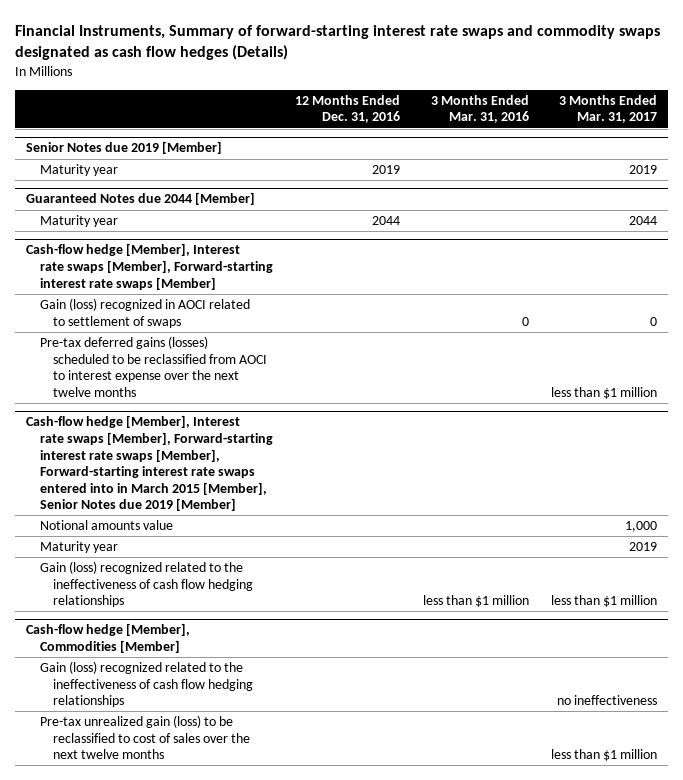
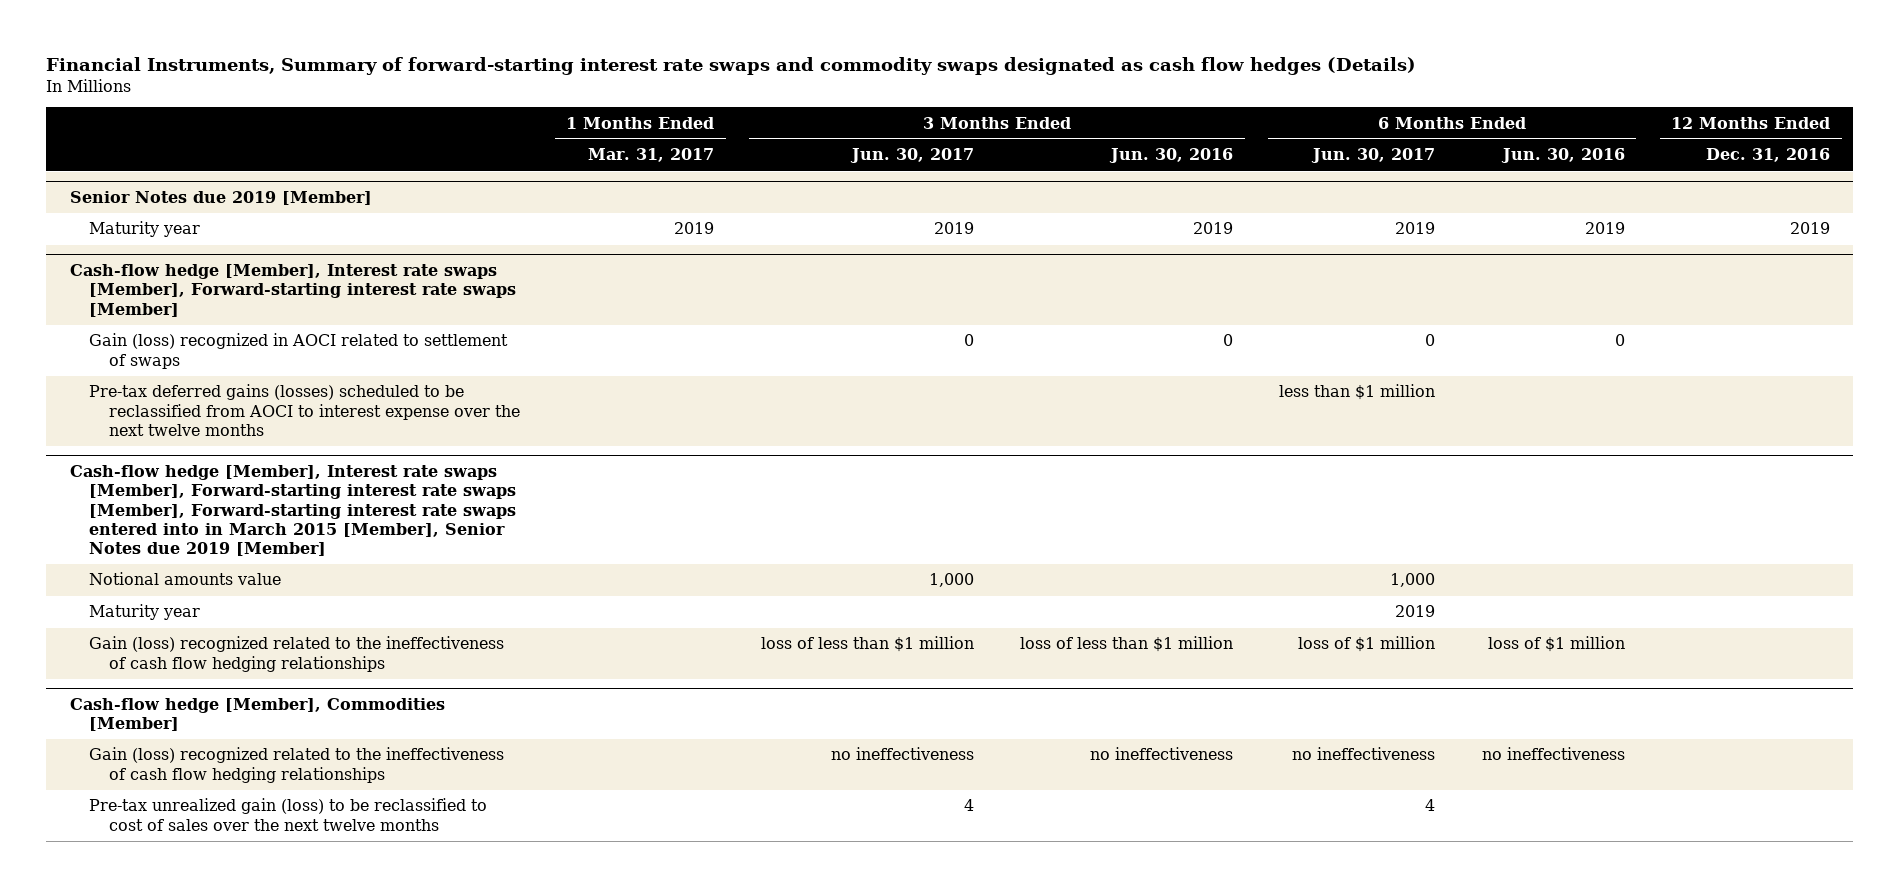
- | 12 Months Ended Dec. 31, 2016 | 3 Months Ended Mar. 31, 2016 | 3 Months Ended Mar. 31, 2017
+ | 1 Months Ended Mar. 31, 2017 | 3 Months Ended Jun. 30, 2017 | 3 Months Ended Jun. 30, 2016 | 6 Months Ended Jun. 30, 2017 | 6 Months Ended Jun. 30, 2016 | 12 Months Ended Dec. 31, 2016
- Guaranteed Notes due 2044 [Member]
- Maturity year | 2044 | | 2044

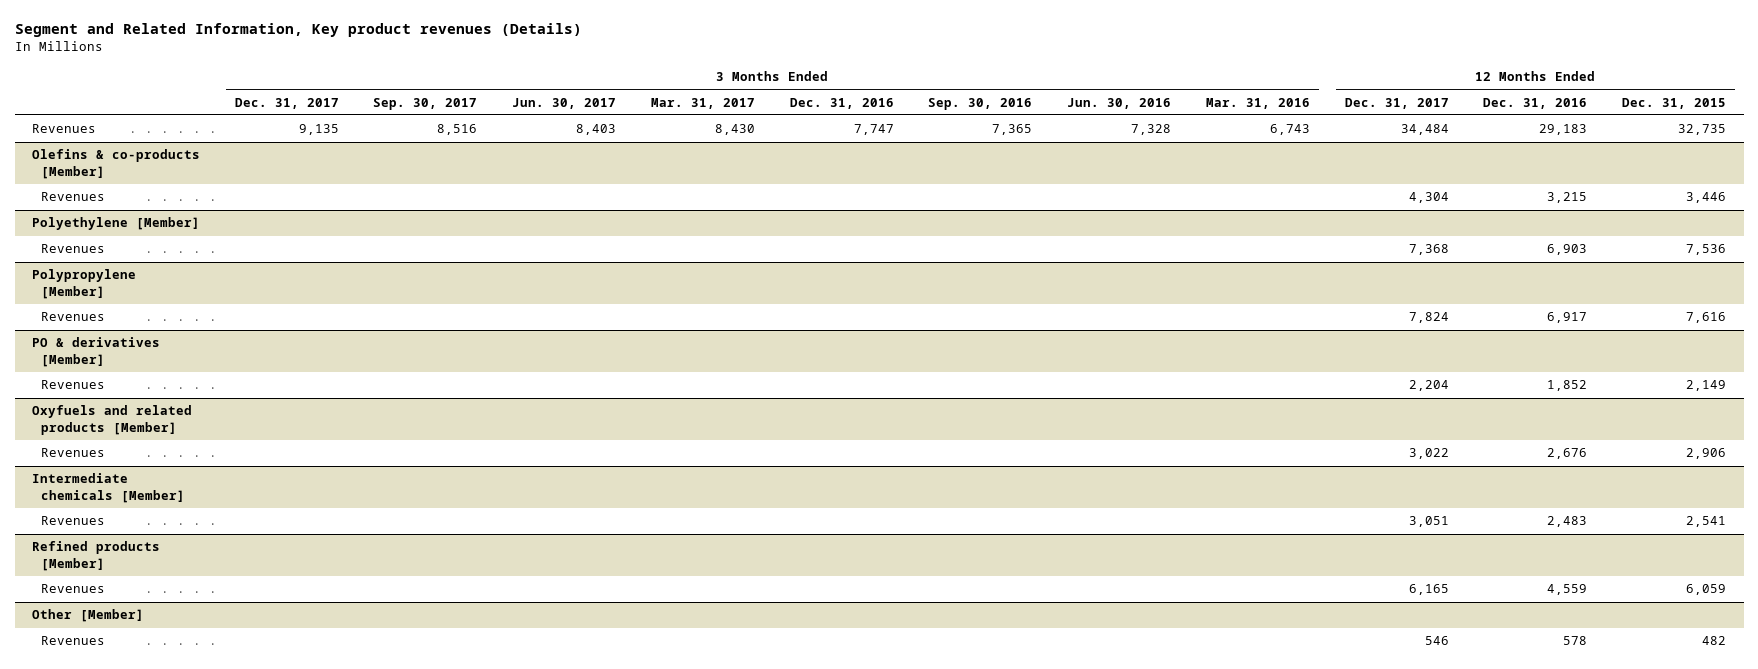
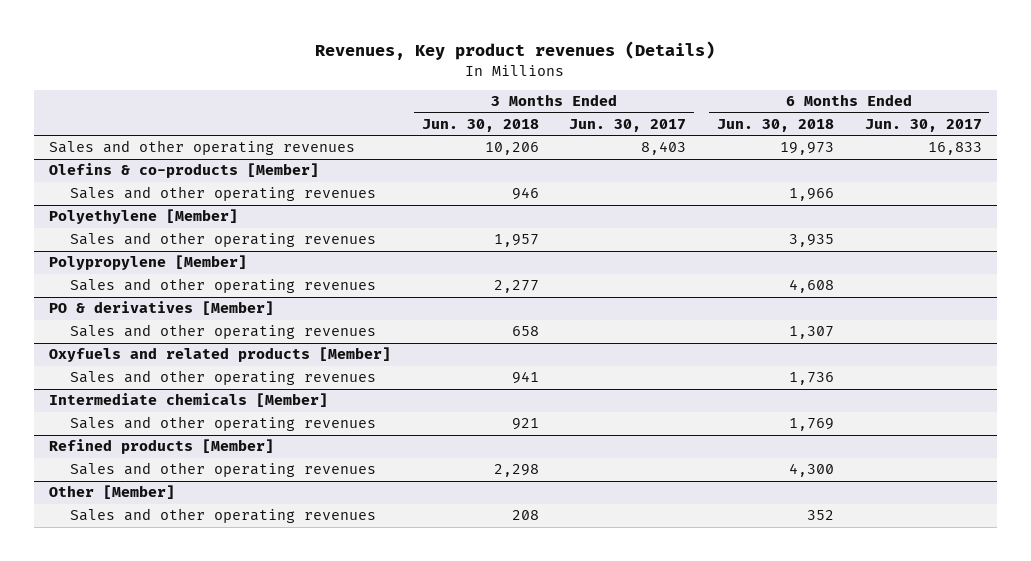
- Segment and Related Information, Key product revenues (Details)
+ Revenues, Key product revenues (Details)
- | 3 Months Ended Dec. 31, 2017 | 3 Months Ended Sep. 30, 2017 | 3 Months Ended Jun. 30, 2017 | 3 Months Ended Mar. 31, 2017 | 3 Months Ended Dec. 31, 2016 | 3 Months Ended Sep. 30, 2016 | 3 Months Ended Jun. 30, 2016 | 3 Months Ended Mar. 31, 2016 | 12 Months Ended Dec. 31, 2017 | 12 Months Ended Dec. 31, 2016 | 12 Months Ended Dec. 31, 2015
+ | 3 Months Ended Jun. 30, 2018 | 3 Months Ended Jun. 30, 2017 | 6 Months Ended Jun. 30, 2018 | 6 Months Ended Jun. 30, 2017
- Revenues | 9,135 | 8,516 | 8,403 | 8,430 | 7,747 | 7,365 | 7,328 | 6,743 | 34,484 | 29,183 | 32,735
+ Sales and other operating revenues | 10,206 | 8,403 | 19,973 | 16,833
@ Olefins & co-products [Member]
- Revenues | | | | | | | | | 4,304 | 3,215 | 3,446
+ Sales and other operating revenues | 946 | | 1,966 |
@ Polyethylene [Member]
- Revenues | | | | | | | | | 7,368 | 6,903 | 7,536
+ Sales and other operating revenues | 1,957 | | 3,935 |
@ Polypropylene [Member]
- Revenues | | | | | | | | | 7,824 | 6,917 | 7,616
+ Sales and other operating revenues | 2,277 | | 4,608 |
@ PO & derivatives [Member]
- Revenues | | | | | | | | | 2,204 | 1,852 | 2,149
+ Sales and other operating revenues | 658 | | 1,307 |
@ Oxyfuels and related products [Member]
- Revenues | | | | | | | | | 3,022 | 2,676 | 2,906
+ Sales and other operating revenues | 941 | | 1,736 |
@ Intermediate chemicals [Member]
- Revenues | | | | | | | | | 3,051 | 2,483 | 2,541
+ Sales and other operating revenues | 921 | | 1,769 |
@ Refined products [Member]
- Revenues | | | | | | | | | 6,165 | 4,559 | 6,059
+ Sales and other operating revenues | 2,298 | | 4,300 |
@ Other [Member]
- Revenues | | | | | | | | | 546 | 578 | 482
+ Sales and other operating revenues | 208 | | 352 |

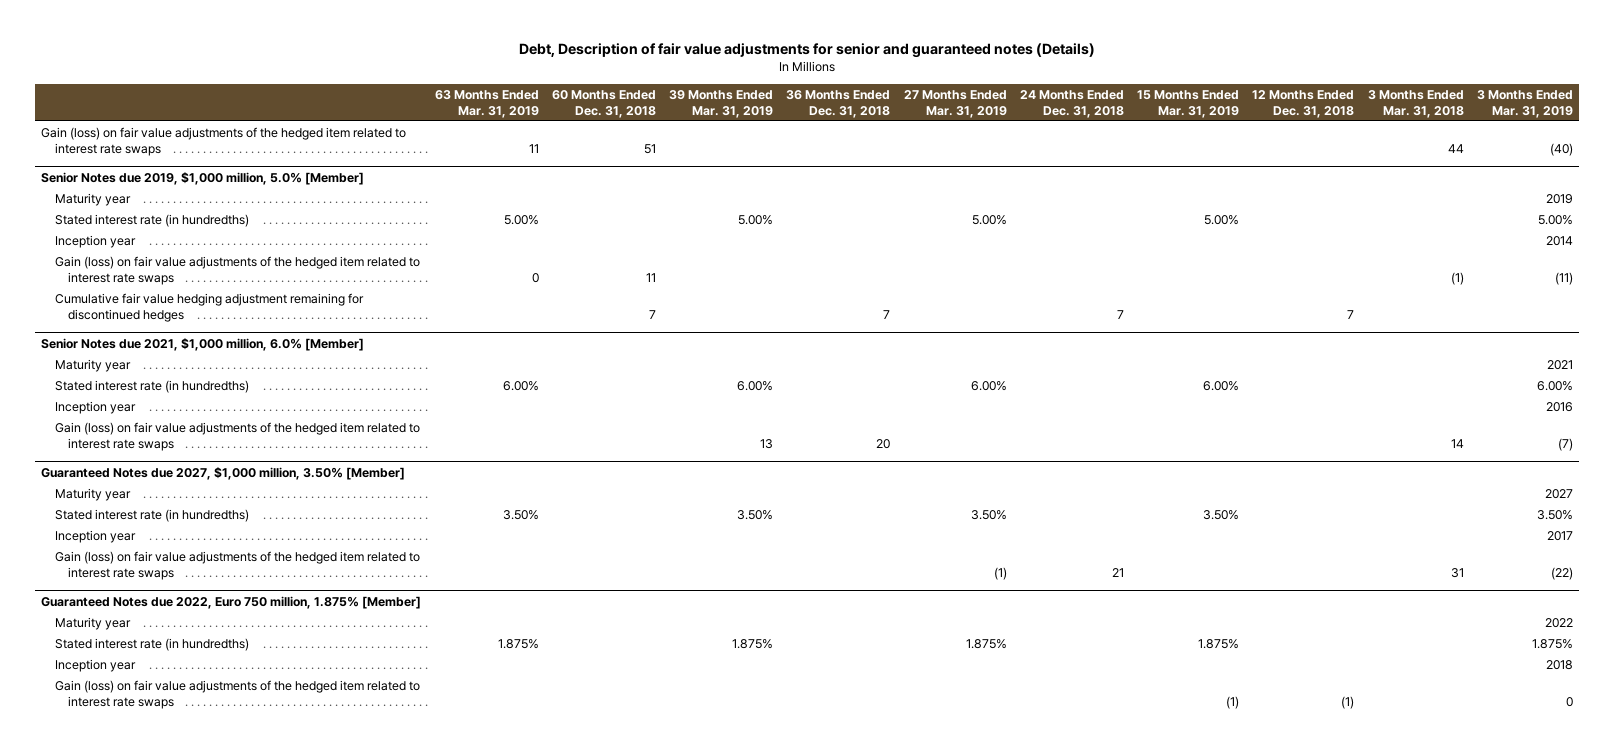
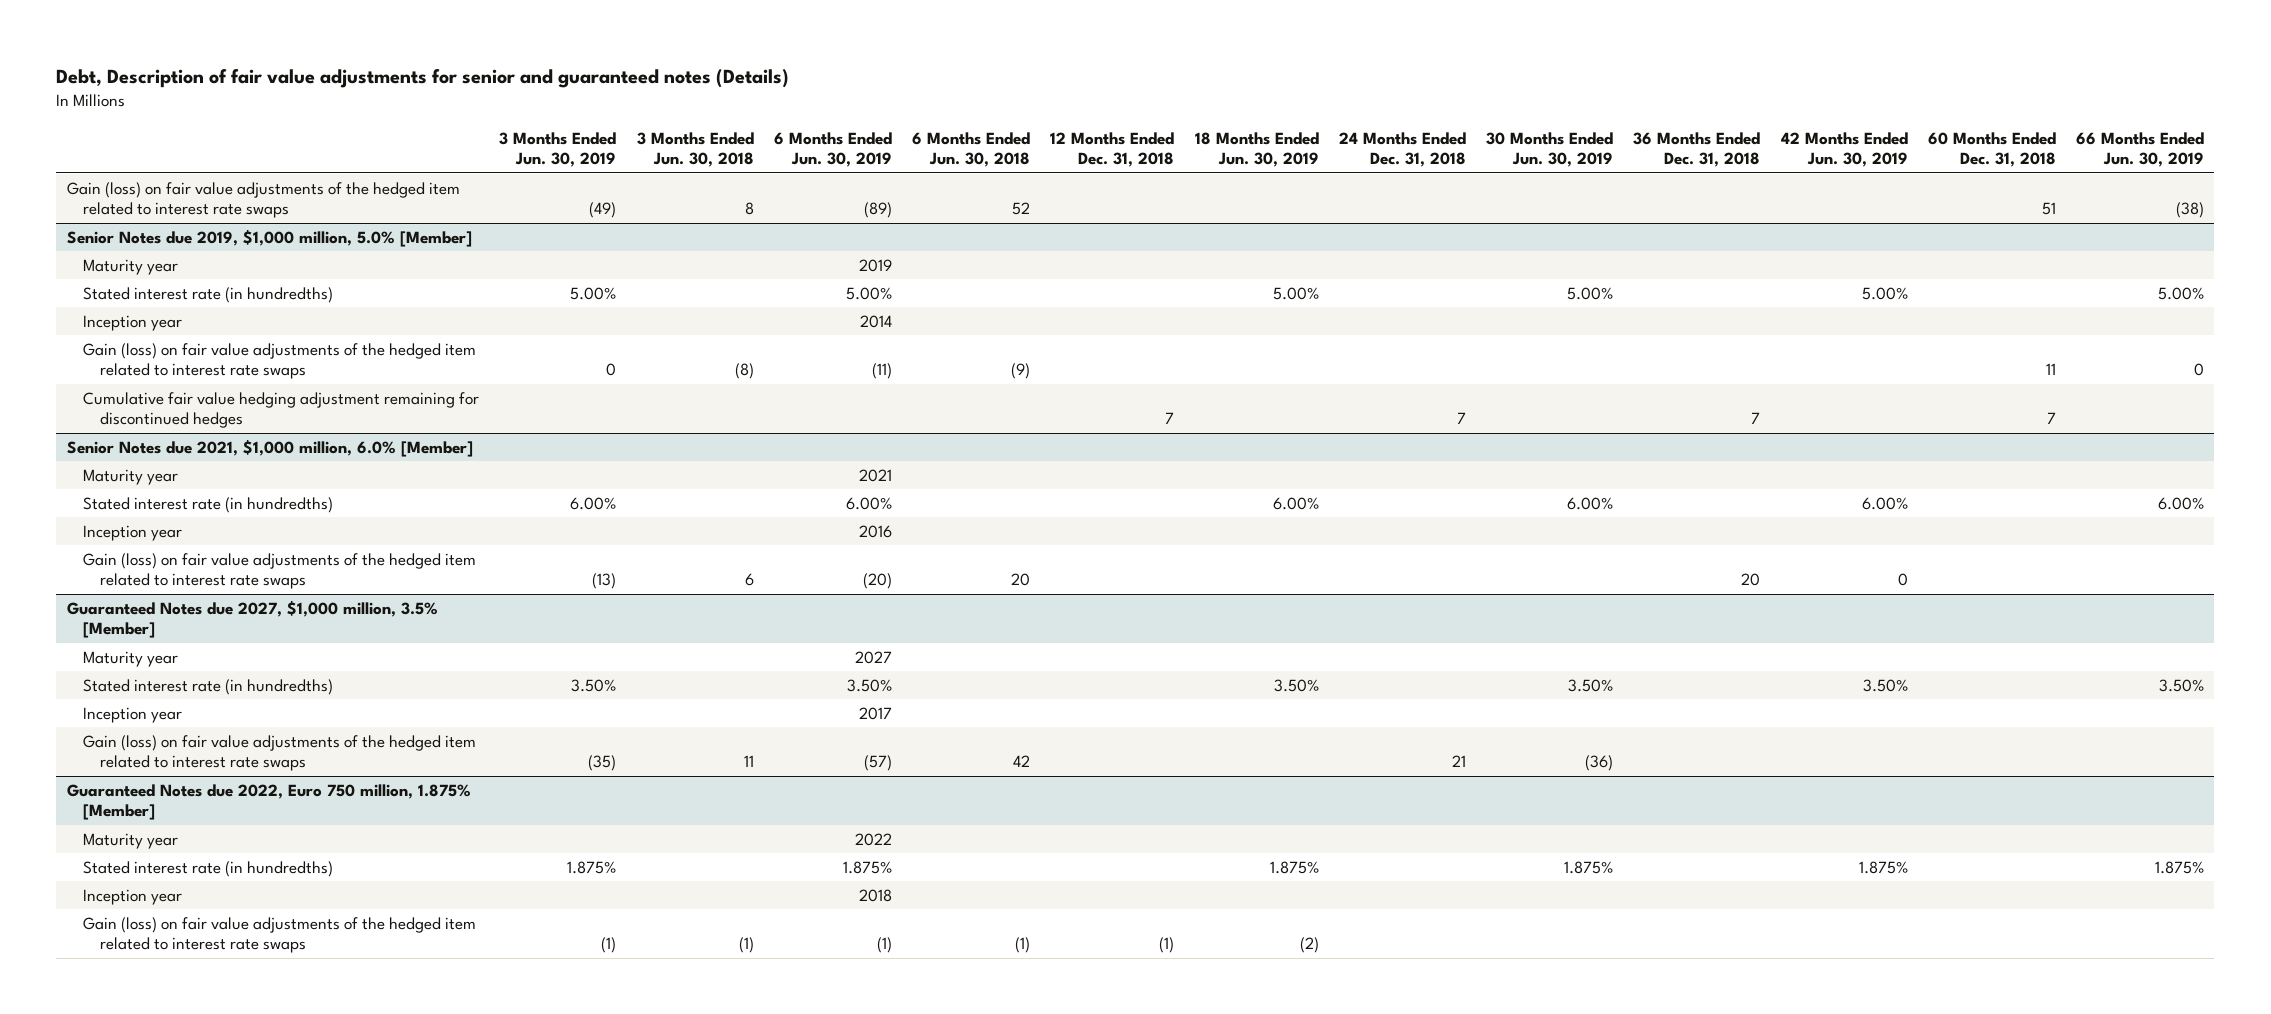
- | 63 Months Ended Mar. 31, 2019 | 60 Months Ended Dec. 31, 2018 | 39 Months Ended Mar. 31, 2019 | 36 Months Ended Dec. 31, 2018 | 27 Months Ended Mar. 31, 2019 | 24 Months Ended Dec. 31, 2018 | 15 Months Ended Mar. 31, 2019 | 12 Months Ended Dec. 31, 2018 | 3 Months Ended Mar. 31, 2018 | 3 Months Ended Mar. 31, 2019
+ | 3 Months Ended Jun. 30, 2019 | 3 Months Ended Jun. 30, 2018 | 6 Months Ended Jun. 30, 2019 | 6 Months Ended Jun. 30, 2018 | 12 Months Ended Dec. 31, 2018 | 18 Months Ended Jun. 30, 2019 | 24 Months Ended Dec. 31, 2018 | 30 Months Ended Jun. 30, 2019 | 36 Months Ended Dec. 31, 2018 | 42 Months Ended Jun. 30, 2019 | 60 Months Ended Dec. 31, 2018 | 66 Months Ended Jun. 30, 2019
- Guaranteed Notes due 2027, $1,000 million, 3.50% [Member]
+ Guaranteed Notes due 2027, $1,000 million, 3.5% [Member]

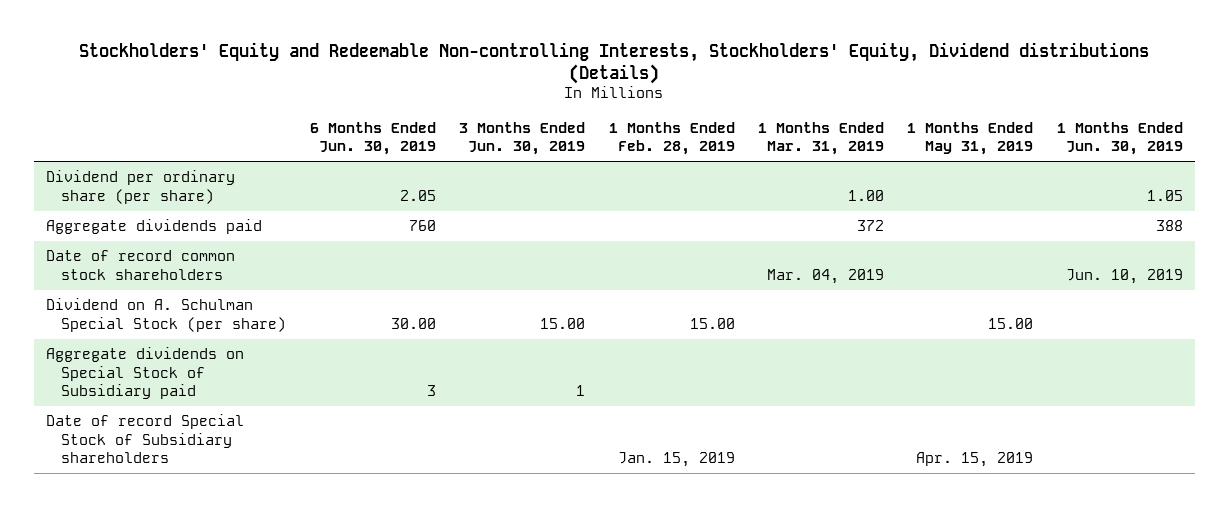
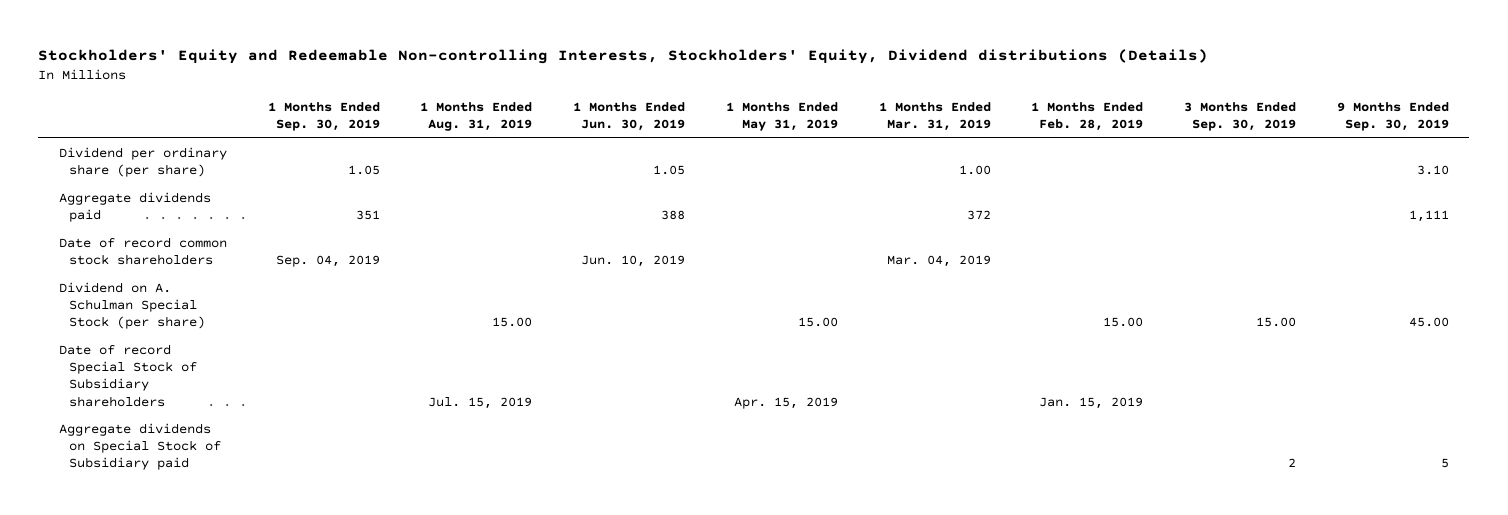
- | 6 Months Ended Jun. 30, 2019 | 3 Months Ended Jun. 30, 2019 | 1 Months Ended Feb. 28, 2019 | 1 Months Ended Mar. 31, 2019 | 1 Months Ended May 31, 2019 | 1 Months Ended Jun. 30, 2019
+ | 1 Months Ended Sep. 30, 2019 | 1 Months Ended Aug. 31, 2019 | 1 Months Ended Jun. 30, 2019 | 1 Months Ended May 31, 2019 | 1 Months Ended Mar. 31, 2019 | 1 Months Ended Feb. 28, 2019 | 3 Months Ended Sep. 30, 2019 | 9 Months Ended Sep. 30, 2019
moved down: Aggregate dividends on Special Stock of Subsidiary paid | | | | | | | 2 | 5

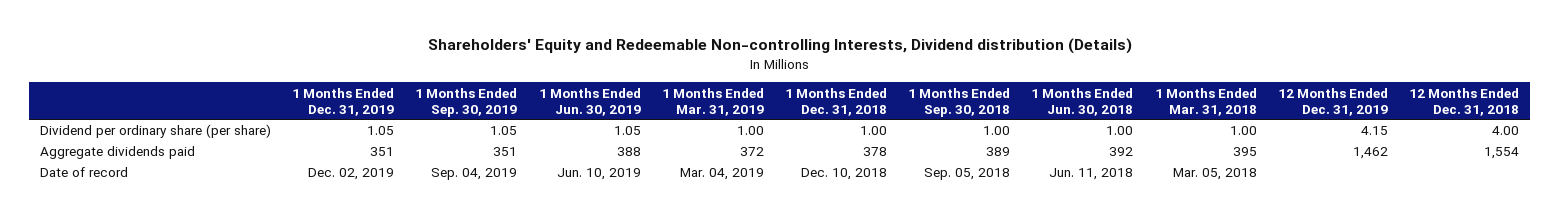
- Stockholders' Equity and Redeemable Non-controlling Interests, Stockholders' Equity, Dividend distributions (Details)
+ Shareholders' Equity and Redeemable Non-controlling Interests, Dividend distribution (Details)
- | 1 Months Ended Sep. 30, 2019 | 1 Months Ended Aug. 31, 2019 | 1 Months Ended Jun. 30, 2019 | 1 Months Ended May 31, 2019 | 1 Months Ended Mar. 31, 2019 | 1 Months Ended Feb. 28, 2019 | 3 Months Ended Sep. 30, 2019 | 9 Months Ended Sep. 30, 2019
+ | 1 Months Ended Dec. 31, 2019 | 1 Months Ended Sep. 30, 2019 | 1 Months Ended Jun. 30, 2019 | 1 Months Ended Mar. 31, 2019 | 1 Months Ended Dec. 31, 2018 | 1 Months Ended Sep. 30, 2018 | 1 Months Ended Jun. 30, 2018 | 1 Months Ended Mar. 31, 2018 | 12 Months Ended Dec. 31, 2019 | 12 Months Ended Dec. 31, 2018
- Date of record common stock shareholders | Sep. 04, 2019 | | Jun. 10, 2019 | | Mar. 04, 2019 | | |
- Dividend on A. Schulman Special Stock (per share) | | 15.00 | | 15.00 | | 15.00 | 15.00 | 45.00
- Date of record Special Stock of Subsidiary shareholders | | Jul. 15, 2019 | | Apr. 15, 2019 | | Jan. 15, 2019 | |
- Aggregate dividends on Special Stock of Subsidiary paid | | | | | | | 2 | 5
+ Date of record | Dec. 02, 2019 | Sep. 04, 2019 | Jun. 10, 2019 | Mar. 04, 2019 | Dec. 10, 2018 | Sep. 05, 2018 | Jun. 11, 2018 | Mar. 05, 2018 | |

